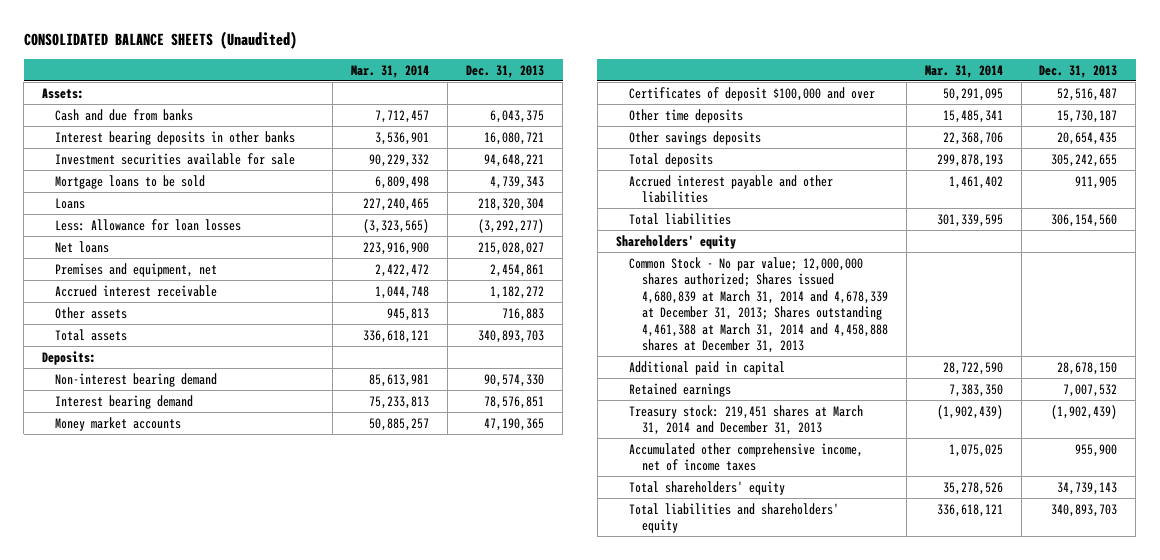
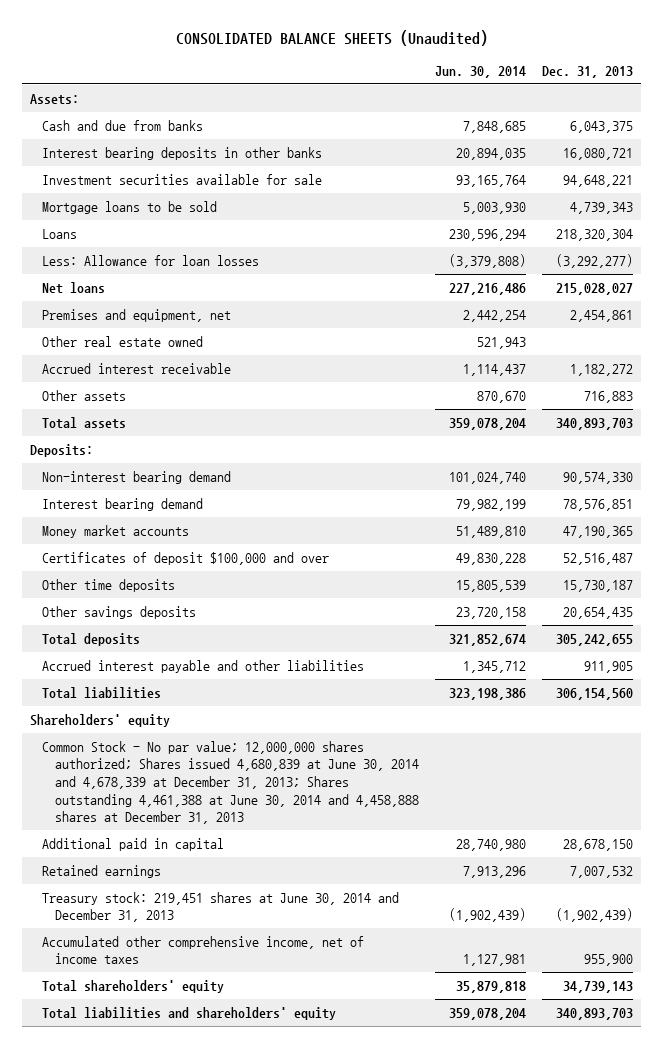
- | Mar. 31, 2014 | Dec. 31, 2013
+ | Jun. 30, 2014 | Dec. 31, 2013
+ Other real estate owned | 521,943 |
- Common Stock - No par value; 12,000,000 shares authorized; Shares issued 4,680,839 at March 31, 2014 and 4,678,339 at December 31, 2013; Shares outstanding 4,461,388 at March 31, 2014 and 4,458,888 shares at December 31, 2013
+ Common Stock - No par value; 12,000,000 shares authorized; Shares issued 4,680,839 at June 30, 2014 and 4,678,339 at December 31, 2013; Shares outstanding 4,461,388 at June 30, 2014 and 4,458,888 shares at December 31, 2013
- Treasury stock: 219,451 shares at March 31, 2014 and December 31, 2013 | (1,902,439) | (1,902,439)
+ Treasury stock: 219,451 shares at June 30, 2014 and December 31, 2013 | (1,902,439) | (1,902,439)

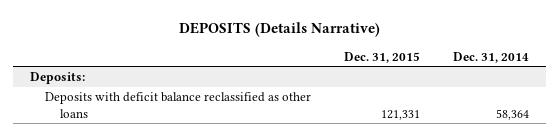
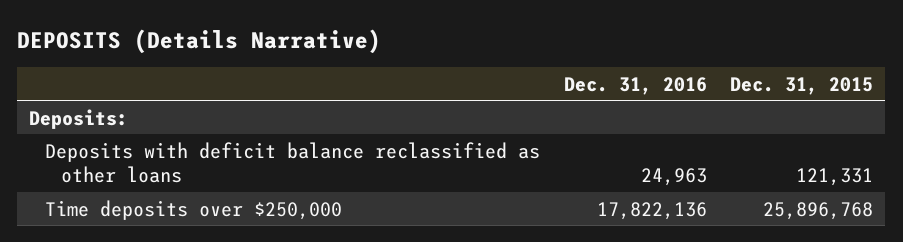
- | Dec. 31, 2015 | Dec. 31, 2014
+ | Dec. 31, 2016 | Dec. 31, 2015
+ Time deposits over $250,000 | 17,822,136 | 25,896,768

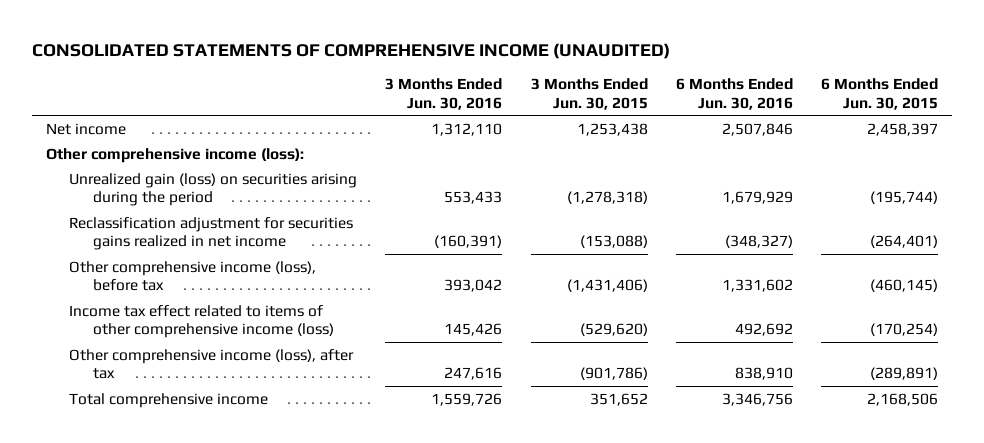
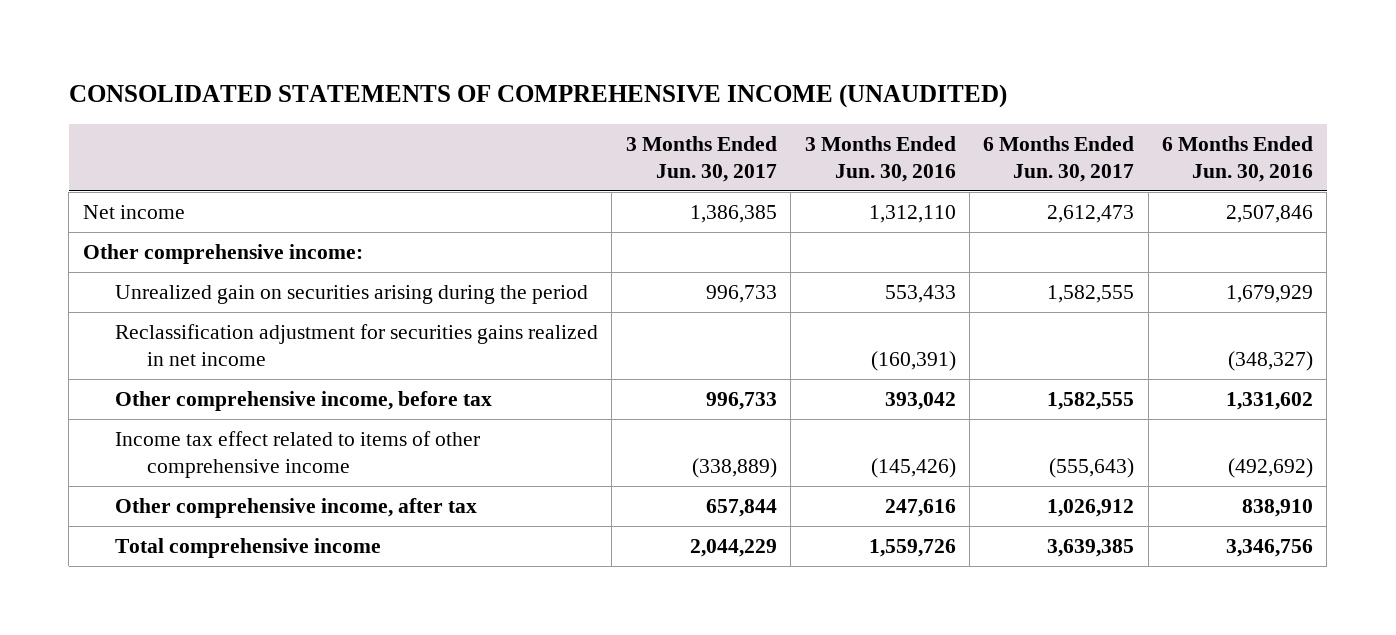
- | 3 Months Ended Jun. 30, 2016 | 3 Months Ended Jun. 30, 2015 | 6 Months Ended Jun. 30, 2016 | 6 Months Ended Jun. 30, 2015
+ | 3 Months Ended Jun. 30, 2017 | 3 Months Ended Jun. 30, 2016 | 6 Months Ended Jun. 30, 2017 | 6 Months Ended Jun. 30, 2016
- Other comprehensive income (loss):
- Unrealized gain (loss) on securities arising during the period | 553,433 | (1,278,318) | 1,679,929 | (195,744)
+ Other comprehensive income:
+ Unrealized gain on securities arising during the period | 996,733 | 553,433 | 1,582,555 | 1,679,929
- Other comprehensive income (loss), before tax | 393,042 | (1,431,406) | 1,331,602 | (460,145)
- Income tax effect related to items of other comprehensive income (loss) | 145,426 | (529,620) | 492,692 | (170,254)
- Other comprehensive income (loss), after tax | 247,616 | (901,786) | 838,910 | (289,891)
+ Other comprehensive income, before tax | 996,733 | 393,042 | 1,582,555 | 1,331,602
+ Income tax effect related to items of other comprehensive income | (338,889) | (145,426) | (555,643) | (492,692)
+ Other comprehensive income, after tax | 657,844 | 247,616 | 1,026,912 | 838,910

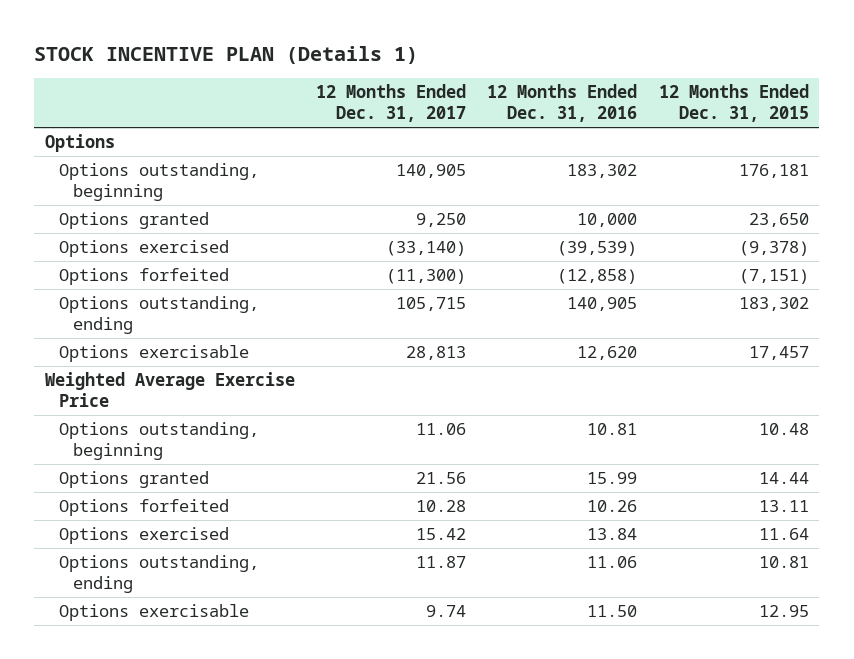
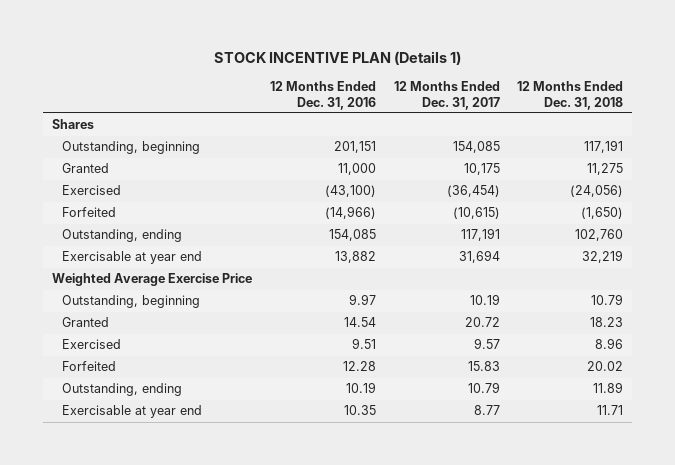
- | 12 Months Ended Dec. 31, 2017 | 12 Months Ended Dec. 31, 2016 | 12 Months Ended Dec. 31, 2015
+ | 12 Months Ended Dec. 31, 2016 | 12 Months Ended Dec. 31, 2017 | 12 Months Ended Dec. 31, 2018
- Options
- Options outstanding, beginning | 140,905 | 183,302 | 176,181
- Options granted | 9,250 | 10,000 | 23,650
- Options exercised | (33,140) | (39,539) | (9,378)
- Options forfeited | (11,300) | (12,858) | (7,151)
- Options outstanding, ending | 105,715 | 140,905 | 183,302
- Options exercisable | 28,813 | 12,620 | 17,457
+ Shares
+ Outstanding, beginning | 201,151 | 154,085 | 117,191
+ Granted | 11,000 | 10,175 | 11,275
+ Exercised | (43,100) | (36,454) | (24,056)
+ Forfeited | (14,966) | (10,615) | (1,650)
+ Outstanding, ending | 154,085 | 117,191 | 102,760
+ Exercisable at year end | 13,882 | 31,694 | 32,219
- Options outstanding, beginning | 11.06 | 10.81 | 10.48
- Options granted | 21.56 | 15.99 | 14.44
- Options forfeited | 10.28 | 10.26 | 13.11
- Options exercised | 15.42 | 13.84 | 11.64
- Options outstanding, ending | 11.87 | 11.06 | 10.81
- Options exercisable | 9.74 | 11.50 | 12.95
+ Outstanding, beginning | 9.97 | 10.19 | 10.79
+ Granted | 14.54 | 20.72 | 18.23
+ Exercised | 9.51 | 9.57 | 8.96
+ Forfeited | 12.28 | 15.83 | 20.02
+ Outstanding, ending | 10.19 | 10.79 | 11.89
+ Exercisable at year end | 10.35 | 8.77 | 11.71

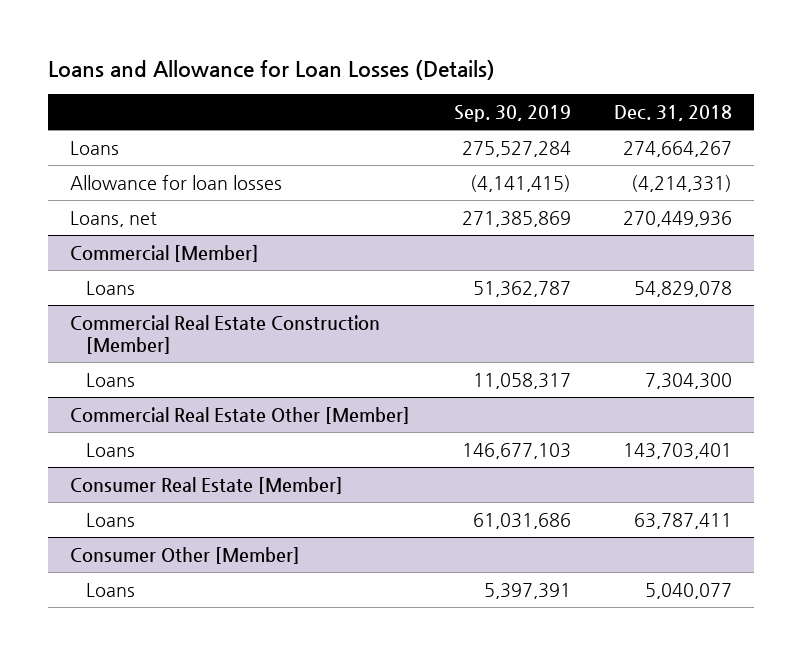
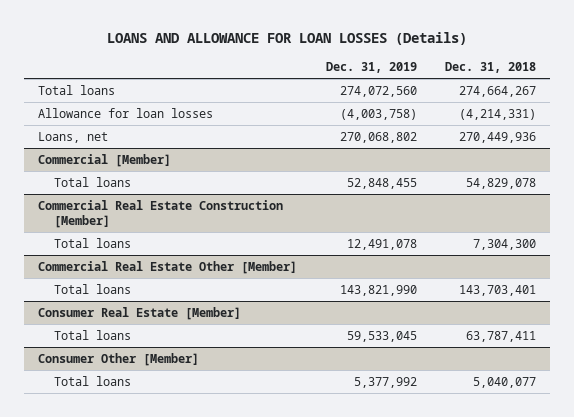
- Loans and Allowance for Loan Losses (Details)
+ LOANS AND ALLOWANCE FOR LOAN LOSSES (Details)
- | Sep. 30, 2019 | Dec. 31, 2018
+ | Dec. 31, 2019 | Dec. 31, 2018
- Loans | 275,527,284 | 274,664,267
+ Total loans | 274,072,560 | 274,664,267
@ Commercial [Member]
- Loans | 51,362,787 | 54,829,078
+ Total loans | 52,848,455 | 54,829,078
@ Commercial Real Estate Construction [Member]
- Loans | 11,058,317 | 7,304,300
+ Total loans | 12,491,078 | 7,304,300
@ Commercial Real Estate Other [Member]
- Loans | 146,677,103 | 143,703,401
+ Total loans | 143,821,990 | 143,703,401
@ Consumer Real Estate [Member]
- Loans | 61,031,686 | 63,787,411
+ Total loans | 59,533,045 | 63,787,411
@ Consumer Other [Member]
- Loans | 5,397,391 | 5,040,077
+ Total loans | 5,377,992 | 5,040,077

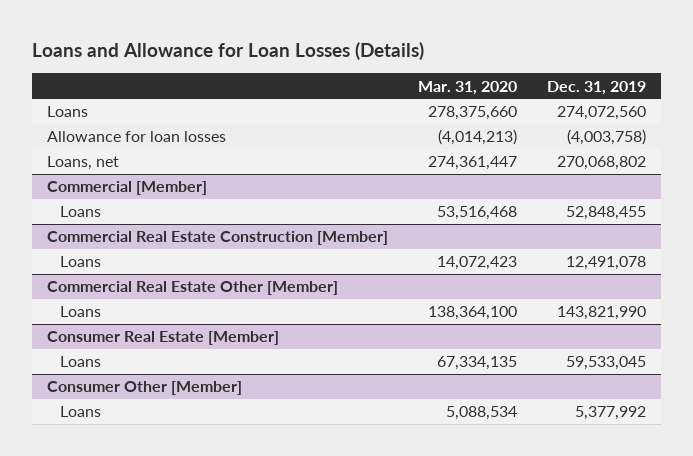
- LOANS AND ALLOWANCE FOR LOAN LOSSES (Details)
+ Loans and Allowance for Loan Losses (Details)
- | Dec. 31, 2019 | Dec. 31, 2018
+ | Mar. 31, 2020 | Dec. 31, 2019
- Total loans | 274,072,560 | 274,664,267
+ Loans | 278,375,660 | 274,072,560
@ Commercial [Member]
- Total loans | 52,848,455 | 54,829,078
+ Loans | 53,516,468 | 52,848,455
@ Commercial Real Estate Construction [Member]
- Total loans | 12,491,078 | 7,304,300
+ Loans | 14,072,423 | 12,491,078
@ Commercial Real Estate Other [Member]
- Total loans | 143,821,990 | 143,703,401
+ Loans | 138,364,100 | 143,821,990
@ Consumer Real Estate [Member]
- Total loans | 59,533,045 | 63,787,411
+ Loans | 67,334,135 | 59,533,045
@ Consumer Other [Member]
- Total loans | 5,377,992 | 5,040,077
+ Loans | 5,088,534 | 5,377,992

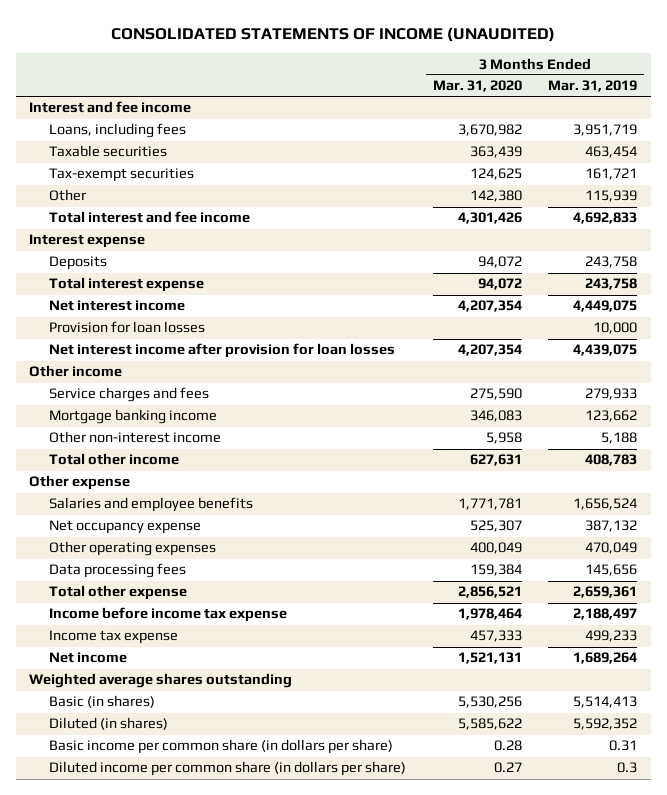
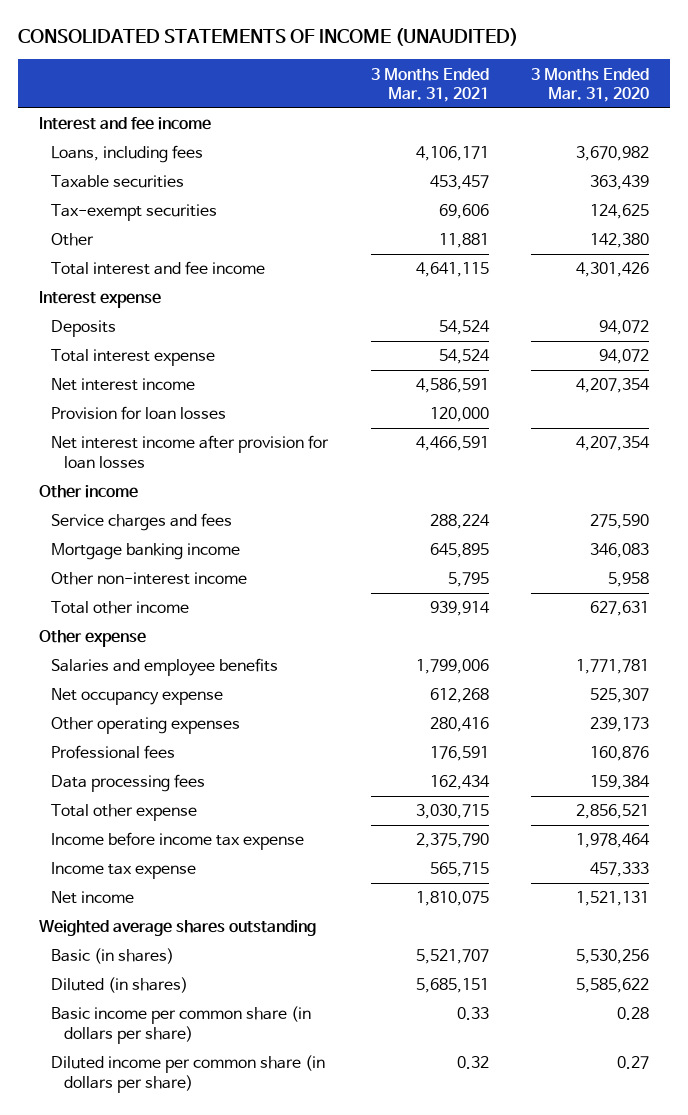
- | 3 Months Ended Mar. 31, 2020 | 3 Months Ended Mar. 31, 2019
+ | 3 Months Ended Mar. 31, 2021 | 3 Months Ended Mar. 31, 2020
- Other operating expenses | 400,049 | 470,049
+ Other operating expenses | 280,416 | 239,173
+ Professional fees | 176,591 | 160,876

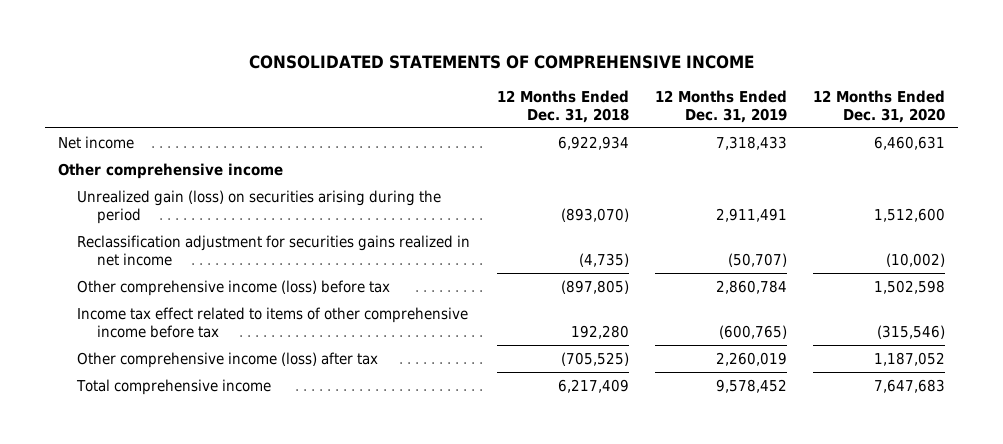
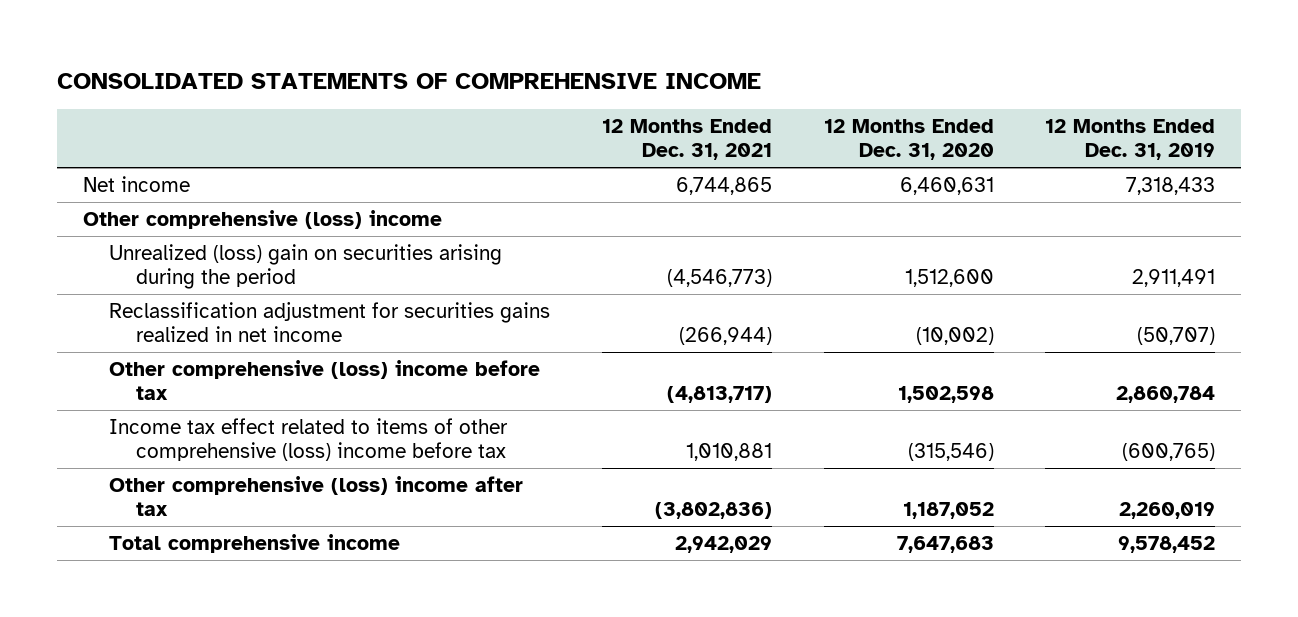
- | 12 Months Ended Dec. 31, 2018 | 12 Months Ended Dec. 31, 2019 | 12 Months Ended Dec. 31, 2020
+ | 12 Months Ended Dec. 31, 2021 | 12 Months Ended Dec. 31, 2020 | 12 Months Ended Dec. 31, 2019
- Other comprehensive income
- Unrealized gain (loss) on securities arising during the period | (893,070) | 2,911,491 | 1,512,600
+ Other comprehensive (loss) income
+ Unrealized (loss) gain on securities arising during the period | (4,546,773) | 1,512,600 | 2,911,491
- Other comprehensive income (loss) before tax | (897,805) | 2,860,784 | 1,502,598
- Income tax effect related to items of other comprehensive income before tax | 192,280 | (600,765) | (315,546)
- Other comprehensive income (loss) after tax | (705,525) | 2,260,019 | 1,187,052
+ Other comprehensive (loss) income before tax | (4,813,717) | 1,502,598 | 2,860,784
+ Income tax effect related to items of other comprehensive (loss) income before tax | 1,010,881 | (315,546) | (600,765)
+ Other comprehensive (loss) income after tax | (3,802,836) | 1,187,052 | 2,260,019

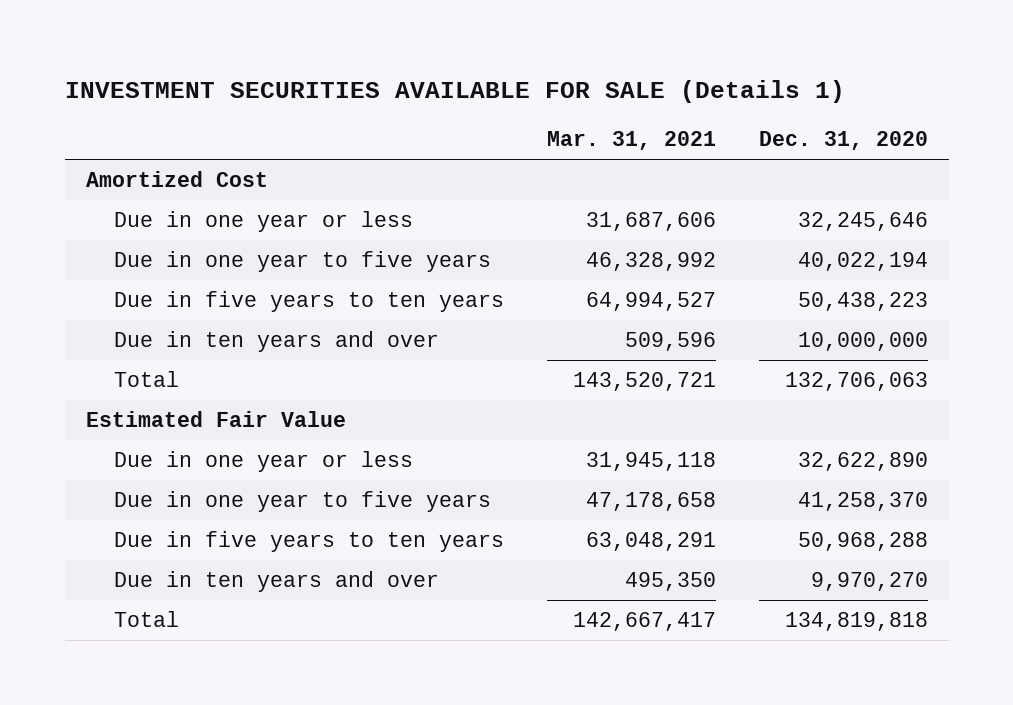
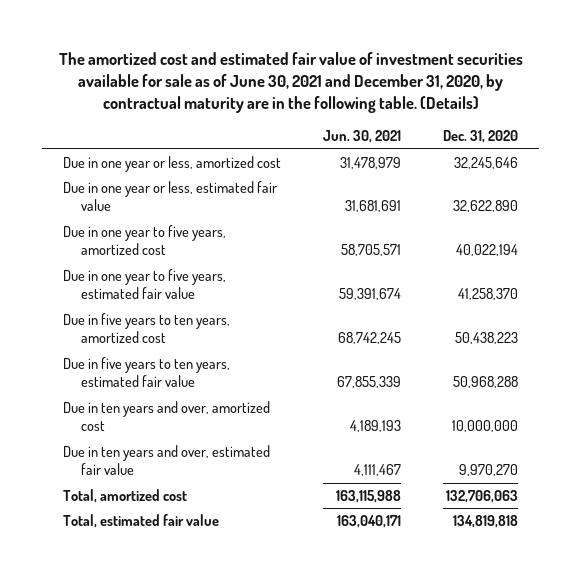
- INVESTMENT SECURITIES AVAILABLE FOR SALE (Details 1)
+ The amortized cost and estimated fair value of investment securities available for sale as of June 30, 2021 and December 31, 2020, by contractual maturity are in the following table. (Details)
- | Mar. 31, 2021 | Dec. 31, 2020
+ | Jun. 30, 2021 | Dec. 31, 2020
- Amortized Cost
- Due in one year or less | 31,687,606 | 32,245,646
- Due in one year to five years | 46,328,992 | 40,022,194
- Due in five years to ten years | 64,994,527 | 50,438,223
- Due in ten years and over | 509,596 | 10,000,000
- Total | 143,520,721 | 132,706,063
- Estimated Fair Value
- Due in one year or less | 31,945,118 | 32,622,890
- Due in one year to five years | 47,178,658 | 41,258,370
- Due in five years to ten years | 63,048,291 | 50,968,288
- Due in ten years and over | 495,350 | 9,970,270
- Total | 142,667,417 | 134,819,818
+ Due in one year or less, amortized cost | 31,478,979 | 32,245,646
+ Due in one year or less, estimated fair value | 31,681,691 | 32,622,890
+ Due in one year to five years, amortized cost | 58,705,571 | 40,022,194
+ Due in one year to five years, estimated fair value | 59,391,674 | 41,258,370
+ Due in five years to ten years, amortized cost | 68,742,245 | 50,438,223
+ Due in five years to ten years, estimated fair value | 67,855,339 | 50,968,288
+ Due in ten years and over, amortized cost | 4,189,193 | 10,000,000
+ Due in ten years and over, estimated fair value | 4,111,467 | 9,970,270
+ Total, amortized cost | 163,115,988 | 132,706,063
+ Total, estimated fair value | 163,040,171 | 134,819,818

